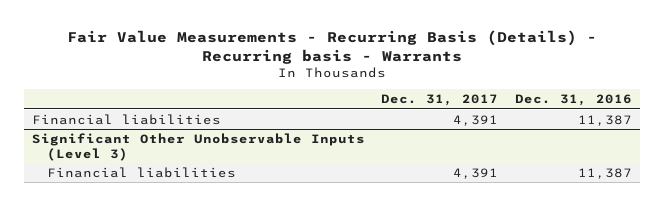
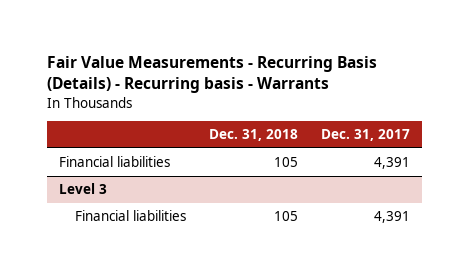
- | Dec. 31, 2017 | Dec. 31, 2016
+ | Dec. 31, 2018 | Dec. 31, 2017
- Significant Other Unobservable Inputs (Level 3)
+ Level 3

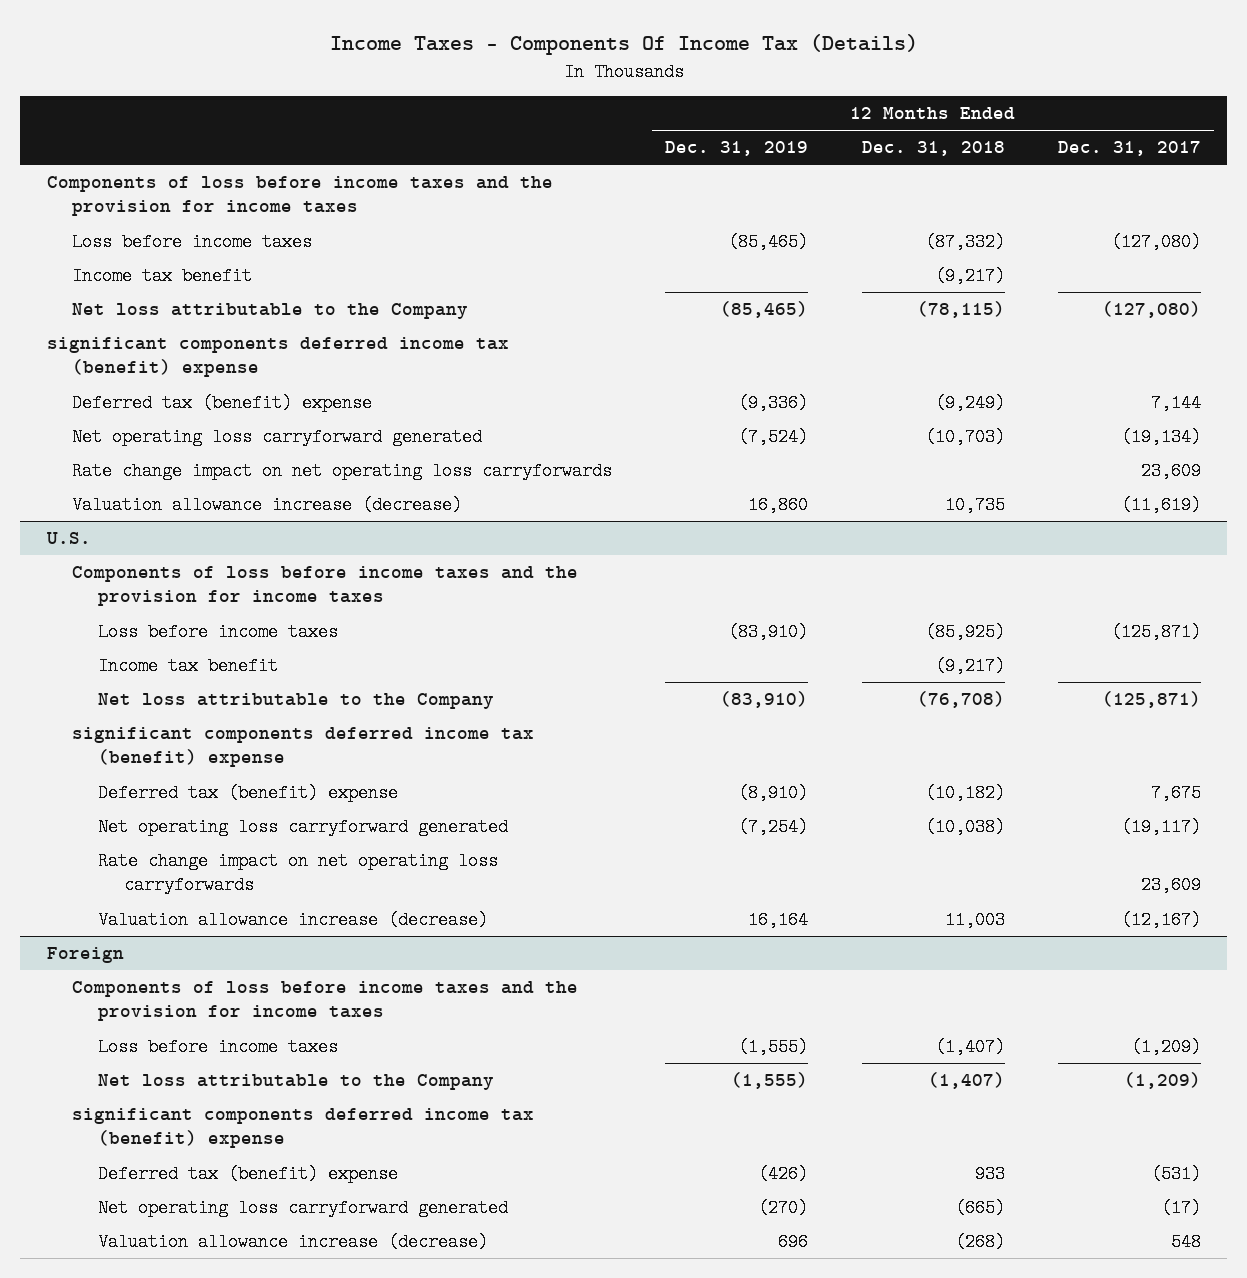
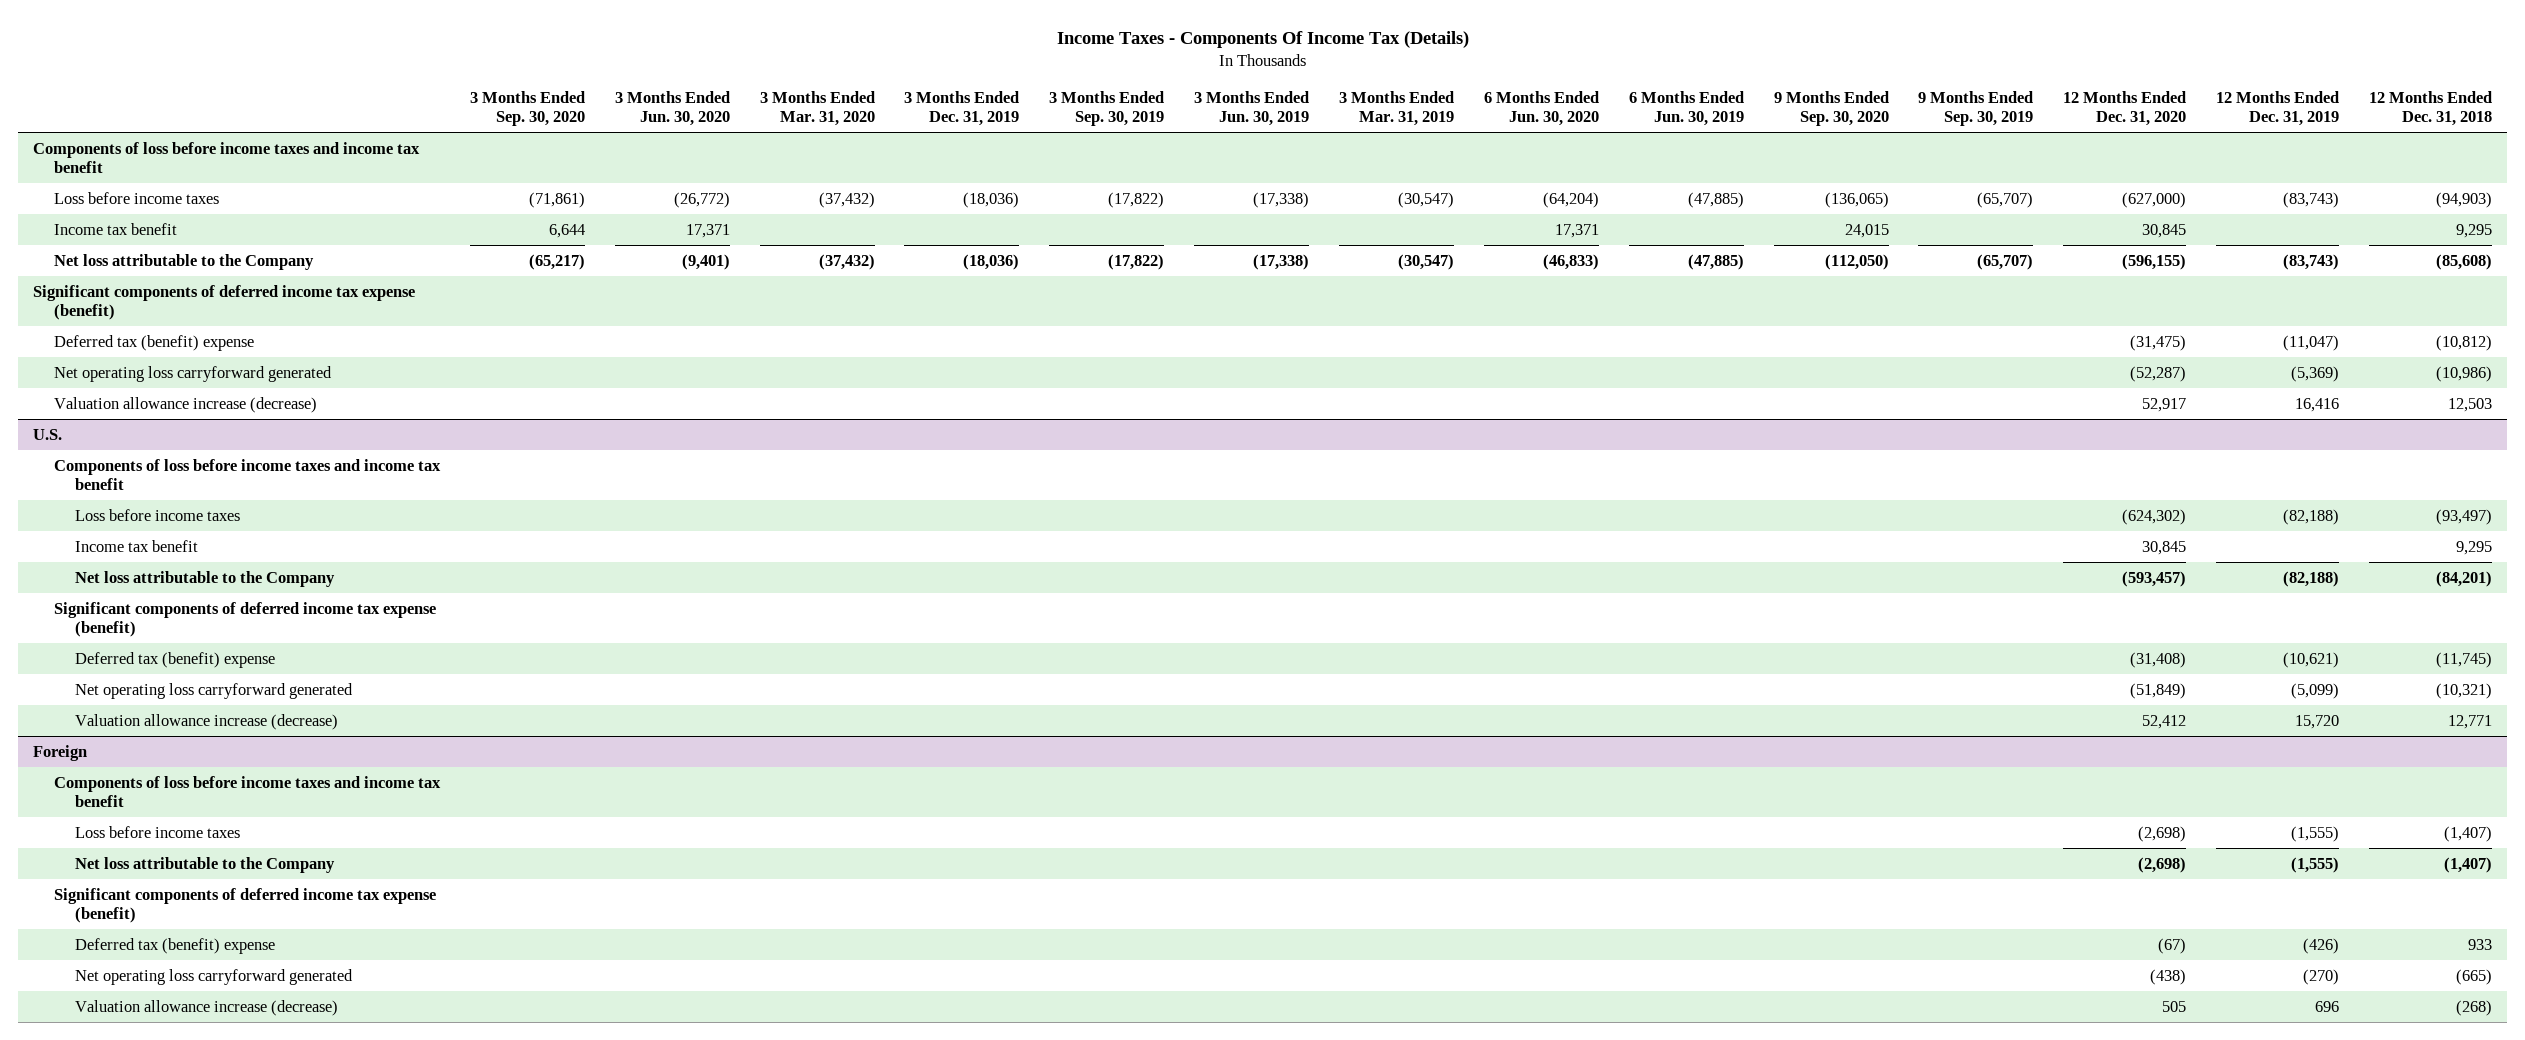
- | 12 Months Ended Dec. 31, 2019 | 12 Months Ended Dec. 31, 2018 | 12 Months Ended Dec. 31, 2017
+ | 3 Months Ended Sep. 30, 2020 | 3 Months Ended Jun. 30, 2020 | 3 Months Ended Mar. 31, 2020 | 3 Months Ended Dec. 31, 2019 | 3 Months Ended Sep. 30, 2019 | 3 Months Ended Jun. 30, 2019 | 3 Months Ended Mar. 31, 2019 | 6 Months Ended Jun. 30, 2020 | 6 Months Ended Jun. 30, 2019 | 9 Months Ended Sep. 30, 2020 | 9 Months Ended Sep. 30, 2019 | 12 Months Ended Dec. 31, 2020 | 12 Months Ended Dec. 31, 2019 | 12 Months Ended Dec. 31, 2018
- Components of loss before income taxes and the provision for income taxes
- Loss before income taxes | (85,465) | (87,332) | (127,080)
- Income tax benefit | | (9,217) |
- Net loss attributable to the Company | (85,465) | (78,115) | (127,080)
- significant components deferred income tax (benefit) expense
- Deferred tax (benefit) expense | (9,336) | (9,249) | 7,144
- Net operating loss carryforward generated | (7,524) | (10,703) | (19,134)
- Rate change impact on net operating loss carryforwards | | | 23,609
- Valuation allowance increase (decrease) | 16,860 | 10,735 | (11,619)
+ Components of loss before income taxes and income tax benefit
+ Loss before income taxes | (71,861) | (26,772) | (37,432) | (18,036) | (17,822) | (17,338) | (30,547) | (64,204) | (47,885) | (136,065) | (65,707) | (627,000) | (83,743) | (94,903)
+ Income tax benefit | 6,644 | 17,371 | | | | | | 17,371 | | 24,015 | | 30,845 | | 9,295
+ Net loss attributable to the Company | (65,217) | (9,401) | (37,432) | (18,036) | (17,822) | (17,338) | (30,547) | (46,833) | (47,885) | (112,050) | (65,707) | (596,155) | (83,743) | (85,608)
+ Significant components of deferred income tax expense (benefit)
+ Deferred tax (benefit) expense | | | | | | | | | | | | (31,475) | (11,047) | (10,812)
+ Net operating loss carryforward generated | | | | | | | | | | | | (52,287) | (5,369) | (10,986)
+ Valuation allowance increase (decrease) | | | | | | | | | | | | 52,917 | 16,416 | 12,503
@ U.S.
- Components of loss before income taxes and the provision for income taxes
- Loss before income taxes | (83,910) | (85,925) | (125,871)
- Income tax benefit | | (9,217) |
- Net loss attributable to the Company | (83,910) | (76,708) | (125,871)
- significant components deferred income tax (benefit) expense
- Deferred tax (benefit) expense | (8,910) | (10,182) | 7,675
- Net operating loss carryforward generated | (7,254) | (10,038) | (19,117)
- Rate change impact on net operating loss carryforwards | | | 23,609
- Valuation allowance increase (decrease) | 16,164 | 11,003 | (12,167)
+ Components of loss before income taxes and income tax benefit
+ Loss before income taxes | | | | | | | | | | | | (624,302) | (82,188) | (93,497)
+ Income tax benefit | | | | | | | | | | | | 30,845 | | 9,295
+ Net loss attributable to the Company | | | | | | | | | | | | (593,457) | (82,188) | (84,201)
+ Significant components of deferred income tax expense (benefit)
+ Deferred tax (benefit) expense | | | | | | | | | | | | (31,408) | (10,621) | (11,745)
+ Net operating loss carryforward generated | | | | | | | | | | | | (51,849) | (5,099) | (10,321)
+ Valuation allowance increase (decrease) | | | | | | | | | | | | 52,412 | 15,720 | 12,771
@ Foreign
- Components of loss before income taxes and the provision for income taxes
+ Components of loss before income taxes and income tax benefit
- significant components deferred income tax (benefit) expense
+ Significant components of deferred income tax expense (benefit)

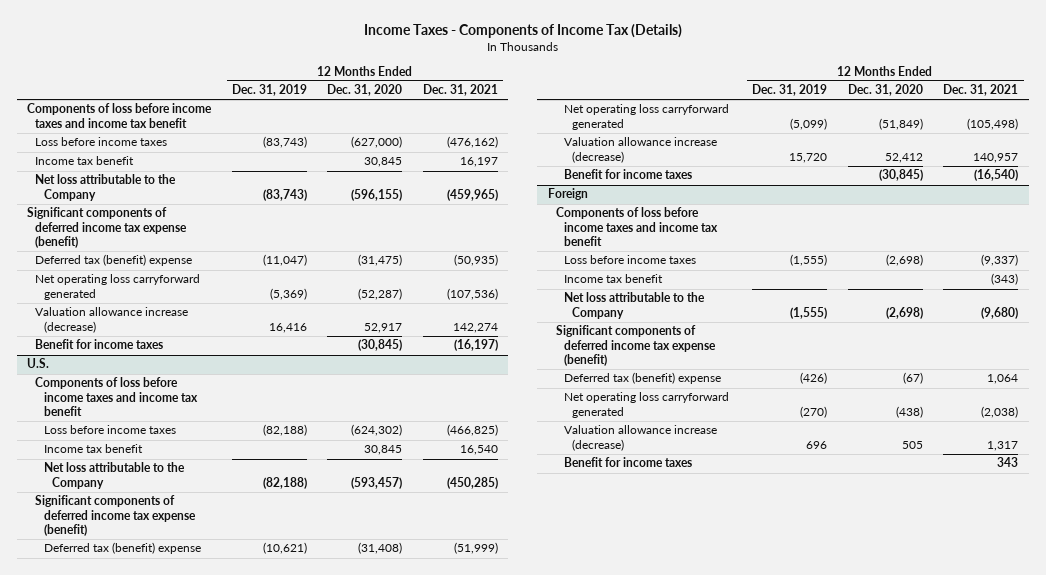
- Income Taxes - Components Of Income Tax (Details)
+ Income Taxes - Components of Income Tax (Details)
- | 3 Months Ended Sep. 30, 2020 | 3 Months Ended Jun. 30, 2020 | 3 Months Ended Mar. 31, 2020 | 3 Months Ended Dec. 31, 2019 | 3 Months Ended Sep. 30, 2019 | 3 Months Ended Jun. 30, 2019 | 3 Months Ended Mar. 31, 2019 | 6 Months Ended Jun. 30, 2020 | 6 Months Ended Jun. 30, 2019 | 9 Months Ended Sep. 30, 2020 | 9 Months Ended Sep. 30, 2019 | 12 Months Ended Dec. 31, 2020 | 12 Months Ended Dec. 31, 2019 | 12 Months Ended Dec. 31, 2018
+ | 12 Months Ended Dec. 31, 2019 | 12 Months Ended Dec. 31, 2020 | 12 Months Ended Dec. 31, 2021
+ Benefit for income taxes | | (30,845) | (16,197)
@ U.S.
+ Benefit for income taxes | | (30,845) | (16,540)
@ Foreign
+ Income tax benefit | | | (343)
+ Benefit for income taxes | | | 343

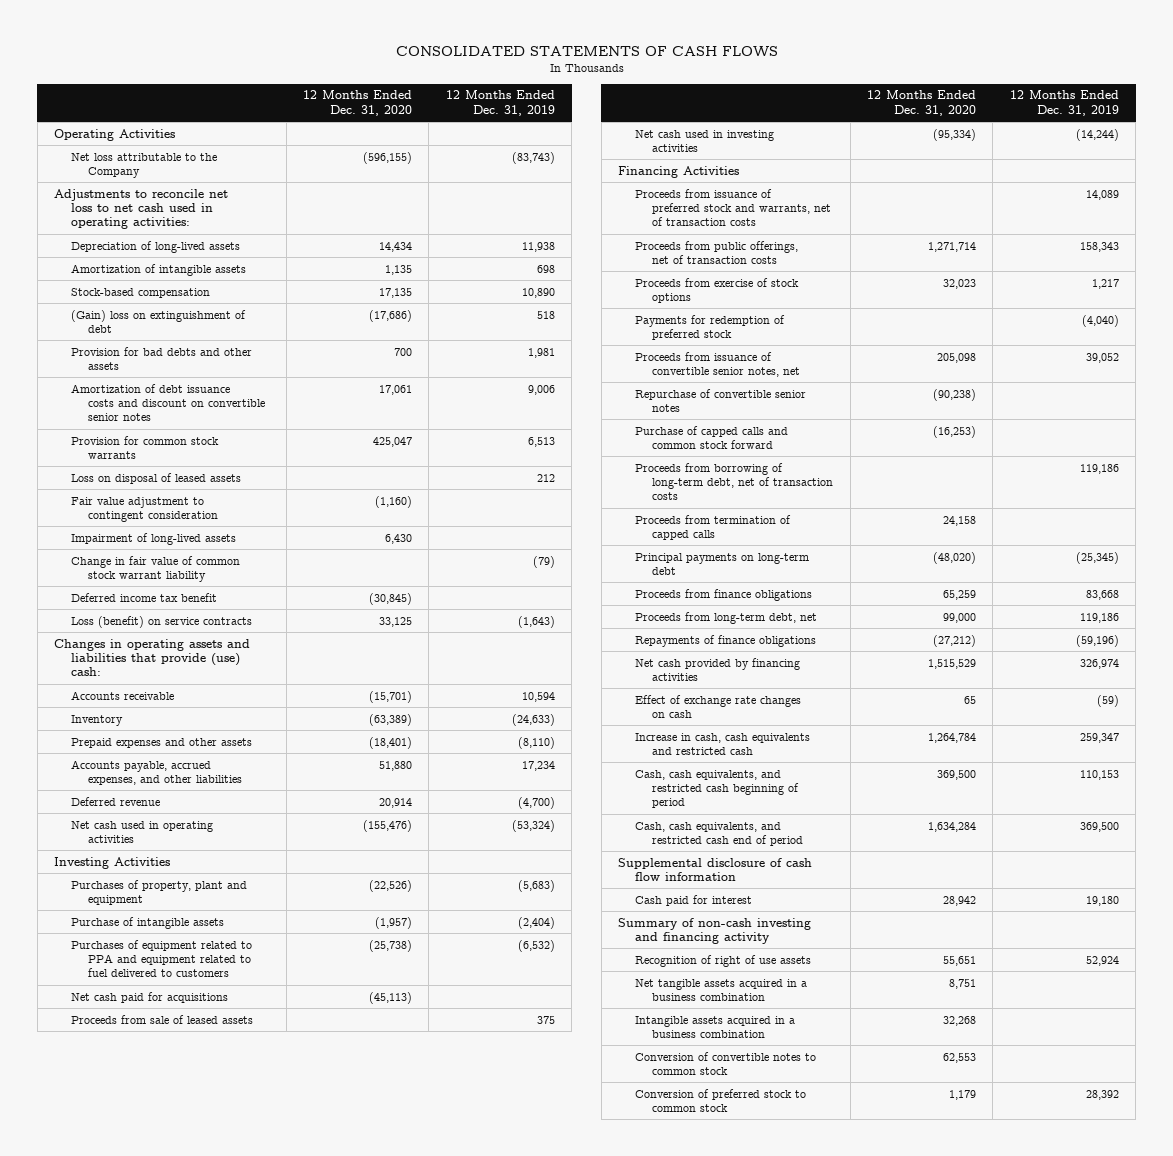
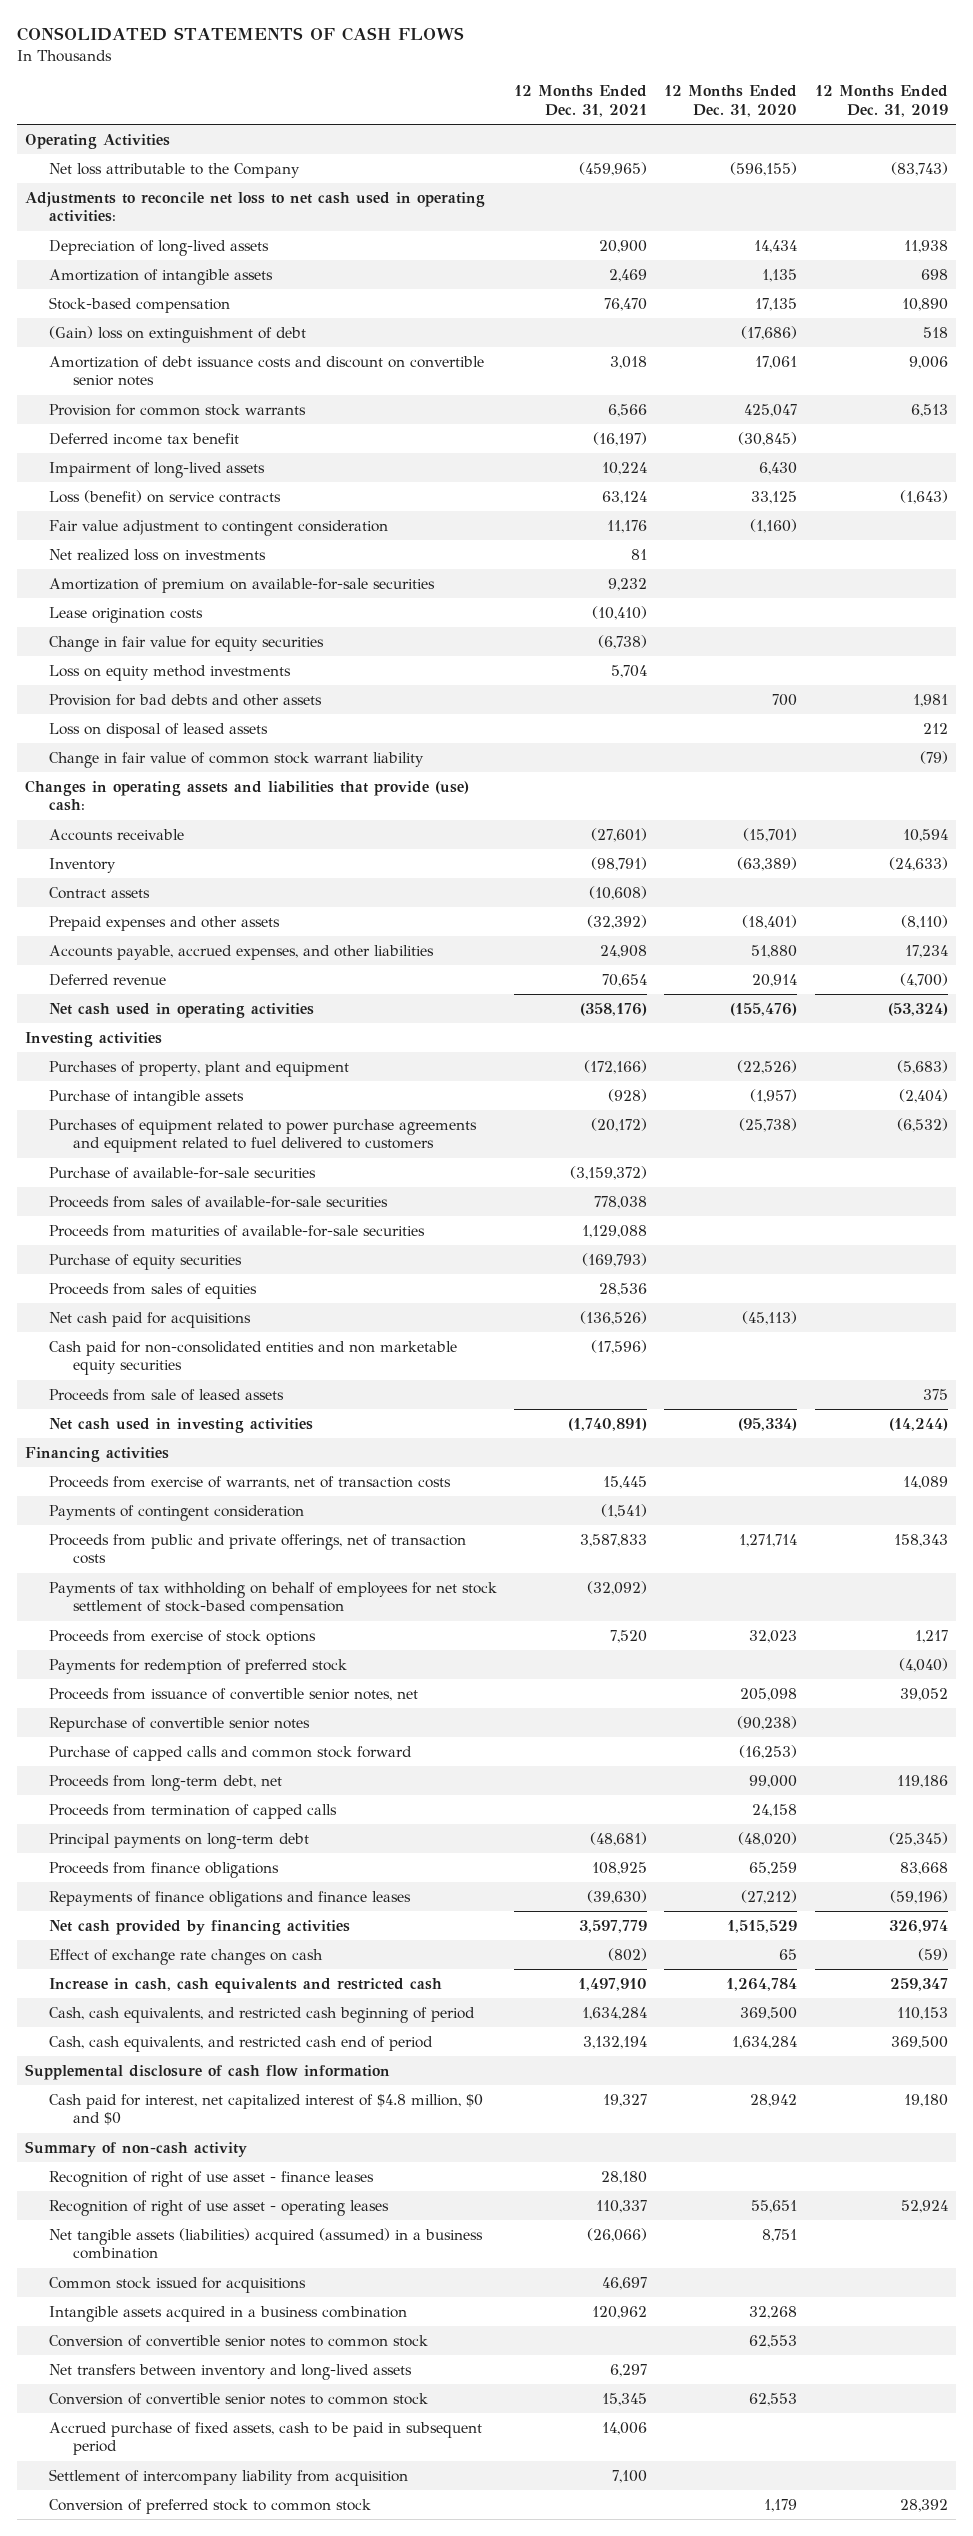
- | 12 Months Ended Dec. 31, 2020 | 12 Months Ended Dec. 31, 2019
+ | 12 Months Ended Dec. 31, 2021 | 12 Months Ended Dec. 31, 2020 | 12 Months Ended Dec. 31, 2019
moved down: Impairment of long-lived assets | 10,224 | 6,430 |
moved down: Fair value adjustment to contingent consideration | 11,176 | (1,160) |
+ Net realized loss on investments | 81 | |
+ Amortization of premium on available-for-sale securities | 9,232 | |
+ Lease origination costs | (10,410) | |
+ Change in fair value for equity securities | (6,738) | |
+ Loss on equity method investments | 5,704 | |
moved down: Provision for bad debts and other assets | | 700 | 1,981
moved down: Loss on disposal of leased assets | | | 212
moved down: Change in fair value of common stock warrant liability | | | (79)
+ Contract assets | (10,608) | |
- Investing Activities
+ Investing activities
- Purchases of equipment related to PPA and equipment related to fuel delivered to customers | (25,738) | (6,532)
+ Purchases of equipment related to power purchase agreements and equipment related to fuel delivered to customers | (20,172) | (25,738) | (6,532)
+ Purchase of available-for-sale securities | (3,159,372) | |
+ Proceeds from sales of available-for-sale securities | 778,038 | |
+ Proceeds from maturities of available-for-sale securities | 1,129,088 | |
+ Purchase of equity securities | (169,793) | |
+ Proceeds from sales of equities | 28,536 | |
+ Cash paid for non-consolidated entities and non marketable equity securities | (17,596) | |
- Financing Activities
- Proceeds from issuance of preferred stock and warrants, net of transaction costs | | 14,089
- Proceeds from public offerings, net of transaction costs | 1,271,714 | 158,343
+ Financing activities
+ Proceeds from exercise of warrants, net of transaction costs | 15,445 | | 14,089
+ Payments of contingent consideration | (1,541) | |
+ Proceeds from public and private offerings, net of transaction costs | 3,587,833 | 1,271,714 | 158,343
+ Payments of tax withholding on behalf of employees for net stock settlement of stock-based compensation | (32,092) | |
- Proceeds from borrowing of long-term debt, net of transaction costs | | 119,186
moved up: Proceeds from long-term debt, net | | 99,000 | 119,186
- Repayments of finance obligations | (27,212) | (59,196)
+ Repayments of finance obligations and finance leases | (39,630) | (27,212) | (59,196)
- Cash paid for interest | 28,942 | 19,180
- Summary of non-cash investing and financing activity
- Recognition of right of use assets | 55,651 | 52,924
- Net tangible assets acquired in a business combination | 8,751 |
+ Cash paid for interest, net capitalized interest of $4.8 million, $0 and $0 | 19,327 | 28,942 | 19,180
+ Summary of non-cash activity
+ Recognition of right of use asset - finance leases | 28,180 | |
+ Recognition of right of use asset - operating leases | 110,337 | 55,651 | 52,924
+ Net tangible assets (liabilities) acquired (assumed) in a business combination | (26,066) | 8,751 |
+ Common stock issued for acquisitions | 46,697 | |
- Conversion of convertible notes to common stock | 62,553 |
+ Conversion of convertible senior notes to common stock | | 62,553 |
+ Net transfers between inventory and long-lived assets | 6,297 | |
+ Conversion of convertible senior notes to common stock | 15,345 | 62,553 |
+ Accrued purchase of fixed assets, cash to be paid in subsequent period | 14,006 | |
+ Settlement of intercompany liability from acquisition | 7,100 | |

